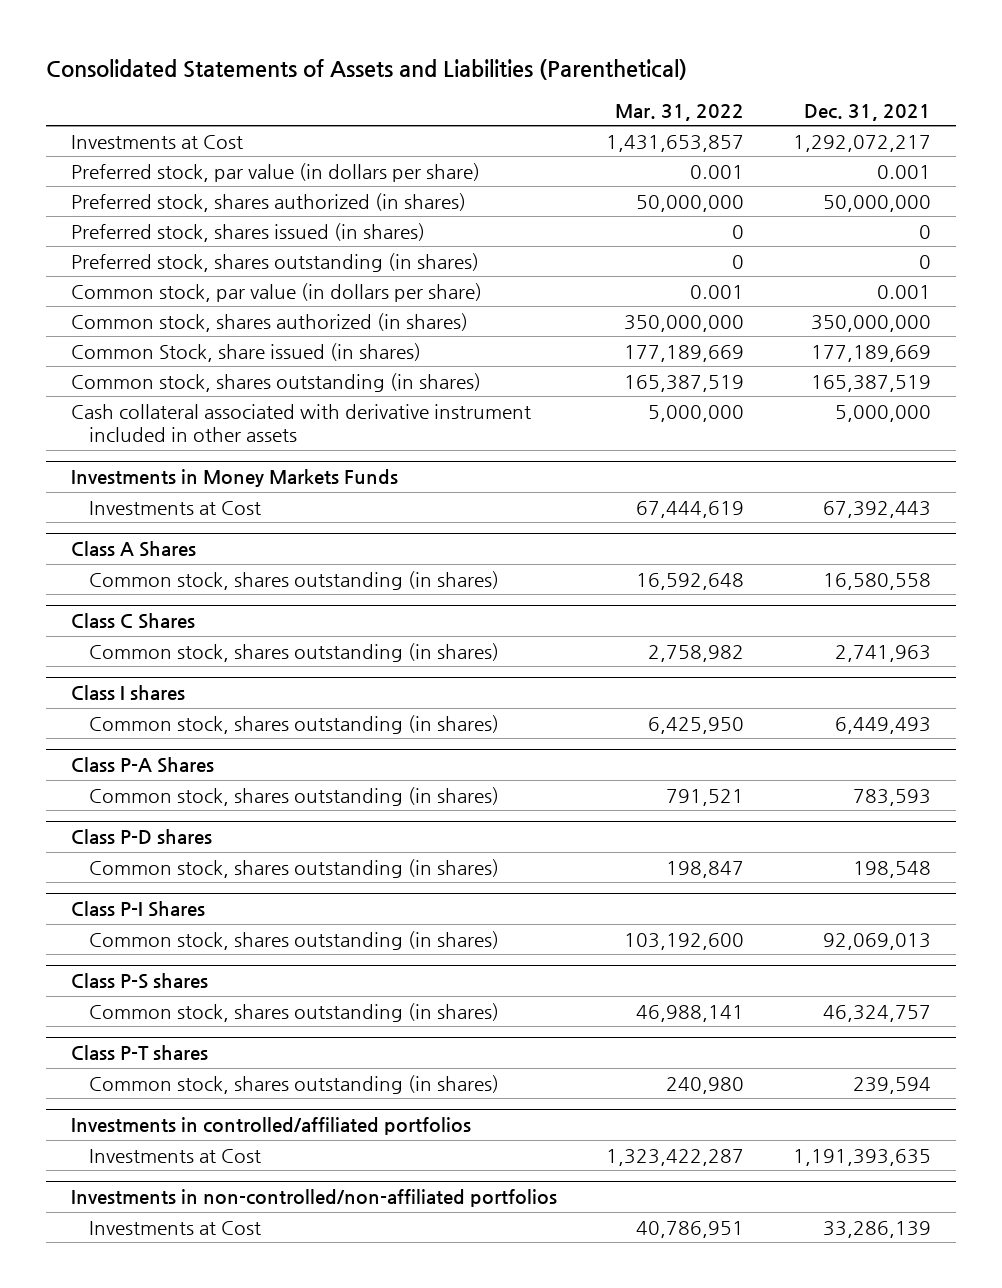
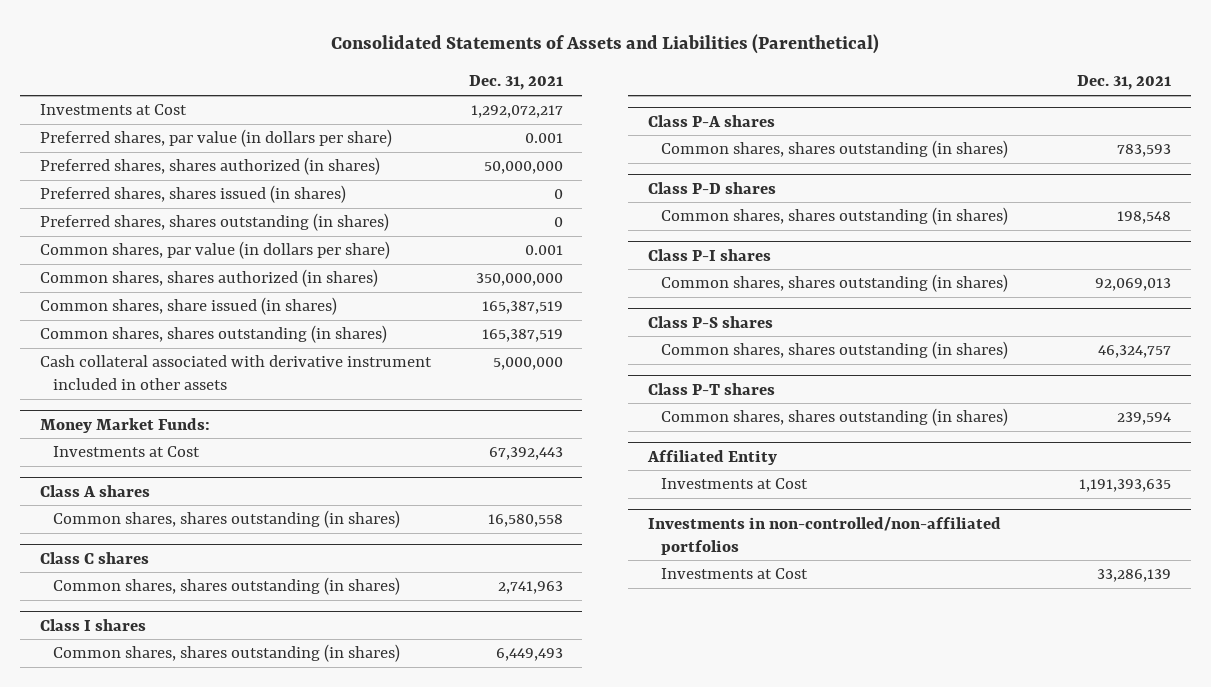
- | Mar. 31, 2022 | Dec. 31, 2021
+ | Dec. 31, 2021
- Preferred stock, par value (in dollars per share) | 0.001 | 0.001
- Preferred stock, shares authorized (in shares) | 50,000,000 | 50,000,000
- Preferred stock, shares issued (in shares) | 0 | 0
- Preferred stock, shares outstanding (in shares) | 0 | 0
- Common stock, par value (in dollars per share) | 0.001 | 0.001
- Common stock, shares authorized (in shares) | 350,000,000 | 350,000,000
- Common Stock, share issued (in shares) | 177,189,669 | 177,189,669
- Common stock, shares outstanding (in shares) | 165,387,519 | 165,387,519
+ Preferred shares, par value (in dollars per share) | 0.001
+ Preferred shares, shares authorized (in shares) | 50,000,000
+ Preferred shares, shares issued (in shares) | 0
+ Preferred shares, shares outstanding (in shares) | 0
+ Common shares, par value (in dollars per share) | 0.001
+ Common shares, shares authorized (in shares) | 350,000,000
+ Common shares, share issued (in shares) | 165,387,519
+ Common shares, shares outstanding (in shares) | 165,387,519
- Investments in Money Markets Funds
+ Money Market Funds:
- Class A Shares
- Common stock, shares outstanding (in shares) | 16,592,648 | 16,580,558
- Class C Shares
- Common stock, shares outstanding (in shares) | 2,758,982 | 2,741,963
+ Class A shares
+ Common shares, shares outstanding (in shares) | 16,580,558
+ Class C shares
+ Common shares, shares outstanding (in shares) | 2,741,963
@ Class I shares
- Common stock, shares outstanding (in shares) | 6,425,950 | 6,449,493
- Class P-A Shares
- Common stock, shares outstanding (in shares) | 791,521 | 783,593
@ Class I shares
+ Common shares, shares outstanding (in shares) | 6,449,493
+ Class P-A shares
+ Common shares, shares outstanding (in shares) | 783,593
@ Class P-D shares
- Common stock, shares outstanding (in shares) | 198,847 | 198,548
- Class P-I Shares
- Common stock, shares outstanding (in shares) | 103,192,600 | 92,069,013
@ Class P-D shares
+ Common shares, shares outstanding (in shares) | 198,548
+ Class P-I shares
+ Common shares, shares outstanding (in shares) | 92,069,013
@ Class P-S shares
- Common stock, shares outstanding (in shares) | 46,988,141 | 46,324,757
+ Common shares, shares outstanding (in shares) | 46,324,757
@ Class P-T shares
- Common stock, shares outstanding (in shares) | 240,980 | 239,594
- Investments in controlled/affiliated portfolios
@ Class P-T shares
+ Common shares, shares outstanding (in shares) | 239,594
+ Affiliated Entity

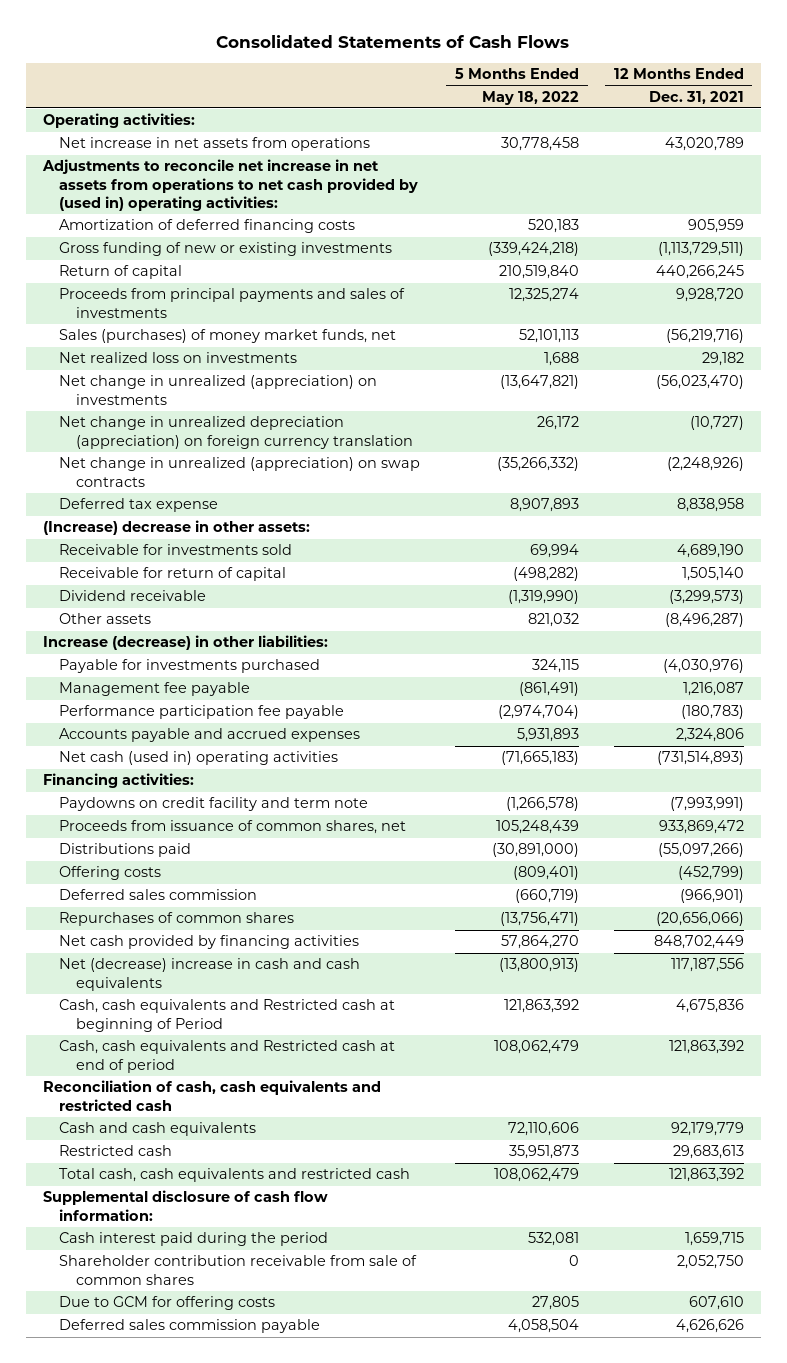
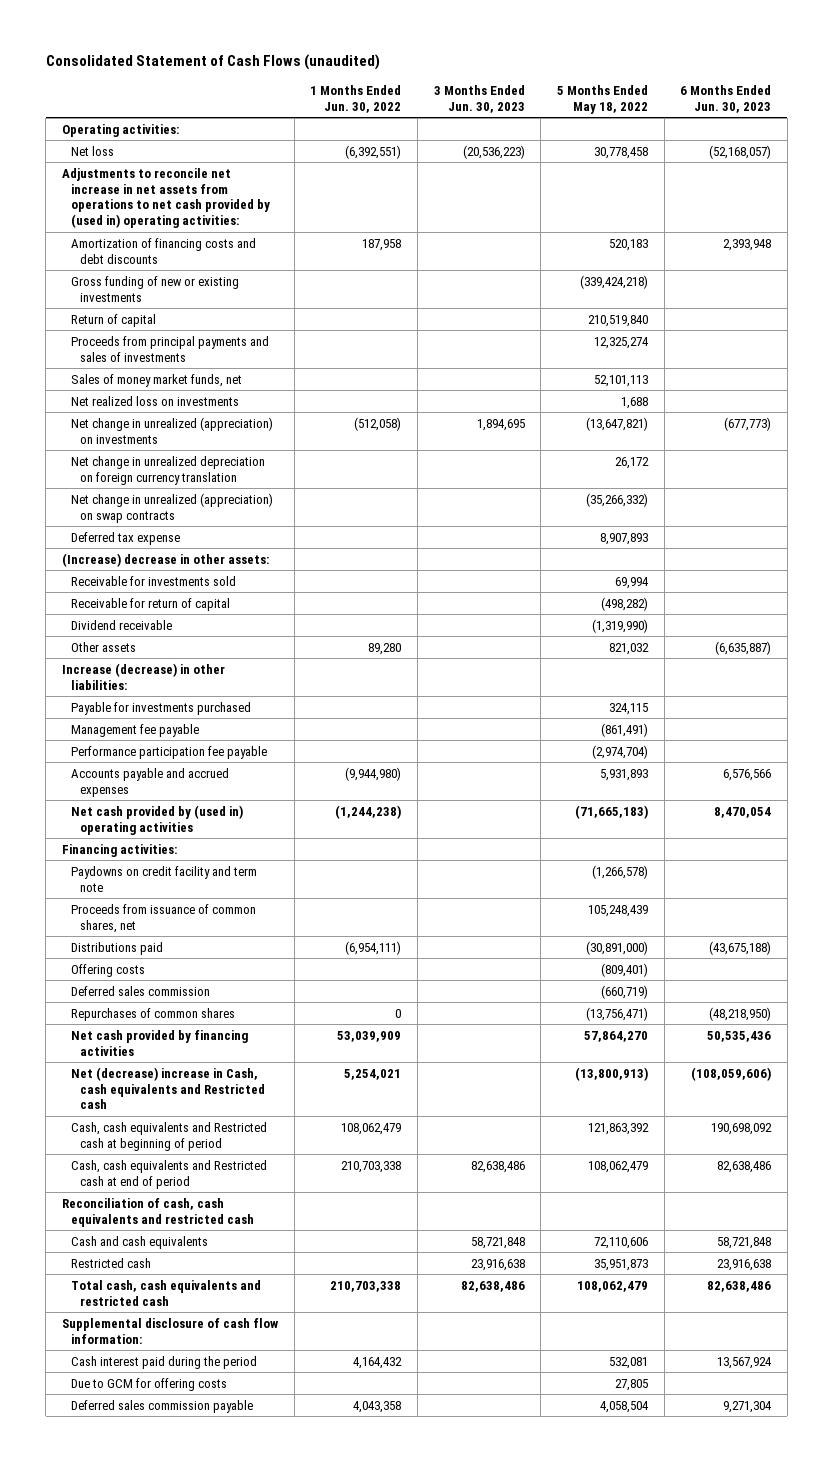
- Consolidated Statements of Cash Flows
+ Consolidated Statement of Cash Flows (unaudited)
- | 5 Months Ended May 18, 2022 | 12 Months Ended Dec. 31, 2021
+ | 1 Months Ended Jun. 30, 2022 | 3 Months Ended Jun. 30, 2023 | 5 Months Ended May 18, 2022 | 6 Months Ended Jun. 30, 2023
- Net increase in net assets from operations | 30,778,458 | 43,020,789
+ Net loss | (6,392,551) | (20,536,223) | 30,778,458 | (52,168,057)
- Amortization of deferred financing costs | 520,183 | 905,959
+ Amortization of financing costs and debt discounts | 187,958 | | 520,183 | 2,393,948
- Sales (purchases) of money market funds, net | 52,101,113 | (56,219,716)
+ Sales of money market funds, net | | | 52,101,113 |
- Net change in unrealized depreciation (appreciation) on foreign currency translation | 26,172 | (10,727)
+ Net change in unrealized depreciation on foreign currency translation | | | 26,172 |
- Net cash (used in) operating activities | (71,665,183) | (731,514,893)
+ Net cash provided by (used in) operating activities | (1,244,238) | | (71,665,183) | 8,470,054
- Net (decrease) increase in cash and cash equivalents | (13,800,913) | 117,187,556
- Cash, cash equivalents and Restricted cash at beginning of Period | 121,863,392 | 4,675,836
+ Net (decrease) increase in Cash, cash equivalents and Restricted cash | 5,254,021 | | (13,800,913) | (108,059,606)
+ Cash, cash equivalents and Restricted cash at beginning of period | 108,062,479 | | 121,863,392 | 190,698,092
- Shareholder contribution receivable from sale of common shares | 0 | 2,052,750

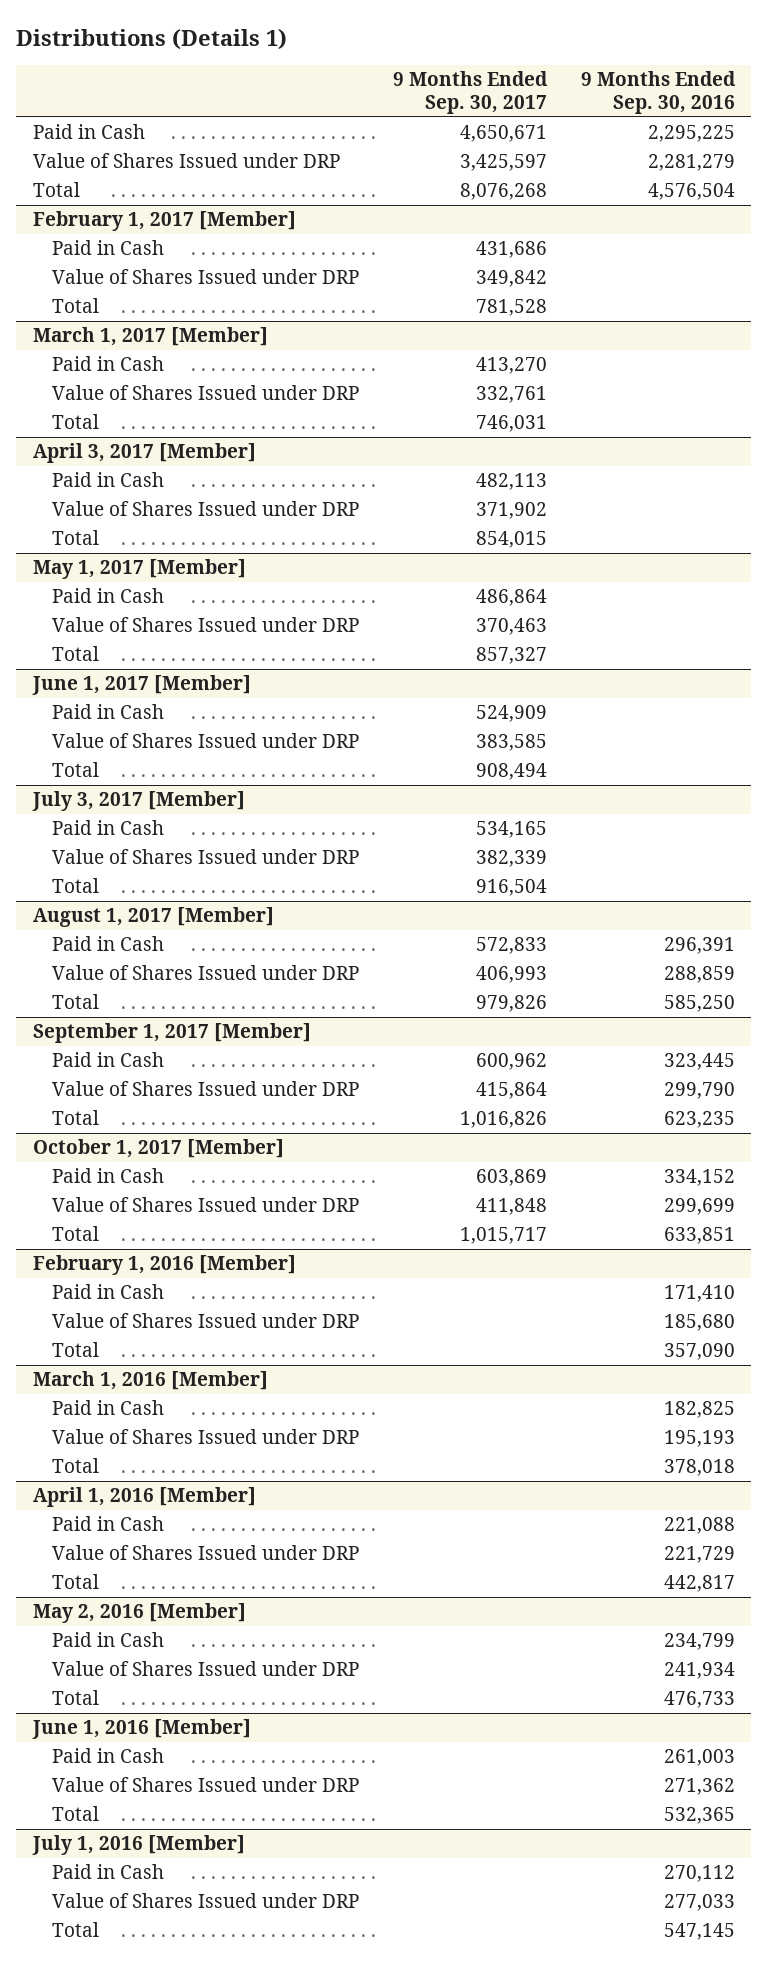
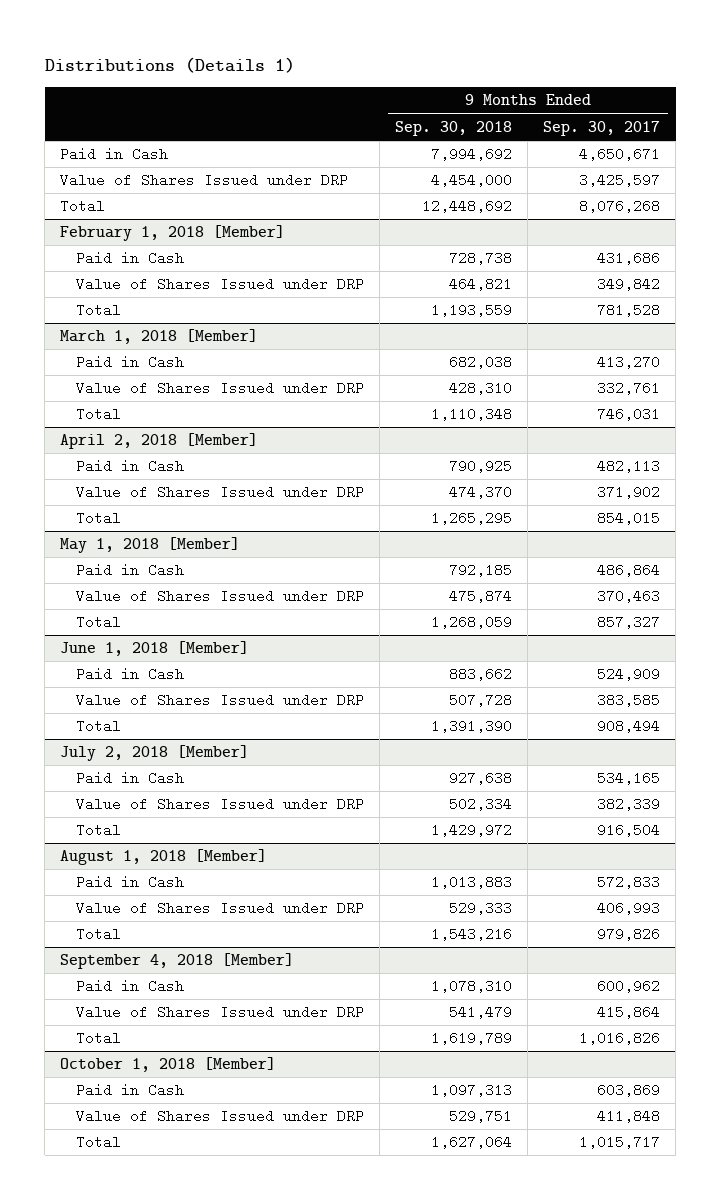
- | 9 Months Ended Sep. 30, 2017 | 9 Months Ended Sep. 30, 2016
+ | 9 Months Ended Sep. 30, 2018 | 9 Months Ended Sep. 30, 2017
- February 1, 2017 [Member]
+ February 1, 2018 [Member]
- March 1, 2017 [Member]
+ March 1, 2018 [Member]
- April 3, 2017 [Member]
+ April 2, 2018 [Member]
- May 1, 2017 [Member]
+ May 1, 2018 [Member]
- June 1, 2017 [Member]
+ June 1, 2018 [Member]
- July 3, 2017 [Member]
+ July 2, 2018 [Member]
- August 1, 2017 [Member]
+ August 1, 2018 [Member]
- September 1, 2017 [Member]
+ September 4, 2018 [Member]
- October 1, 2017 [Member]
+ October 1, 2018 [Member]
- February 1, 2016 [Member]
- Paid in Cash | | 171,410
- Value of Shares Issued under DRP | | 185,680
- Total | | 357,090
- March 1, 2016 [Member]
- Paid in Cash | | 182,825
- Value of Shares Issued under DRP | | 195,193
- Total | | 378,018
- April 1, 2016 [Member]
- Paid in Cash | | 221,088
- Value of Shares Issued under DRP | | 221,729
- Total | | 442,817
- May 2, 2016 [Member]
- Paid in Cash | | 234,799
- Value of Shares Issued under DRP | | 241,934
- Total | | 476,733
- June 1, 2016 [Member]
- Paid in Cash | | 261,003
- Value of Shares Issued under DRP | | 271,362
- Total | | 532,365
- July 1, 2016 [Member]
- Paid in Cash | | 270,112
- Value of Shares Issued under DRP | | 277,033
- Total | | 547,145

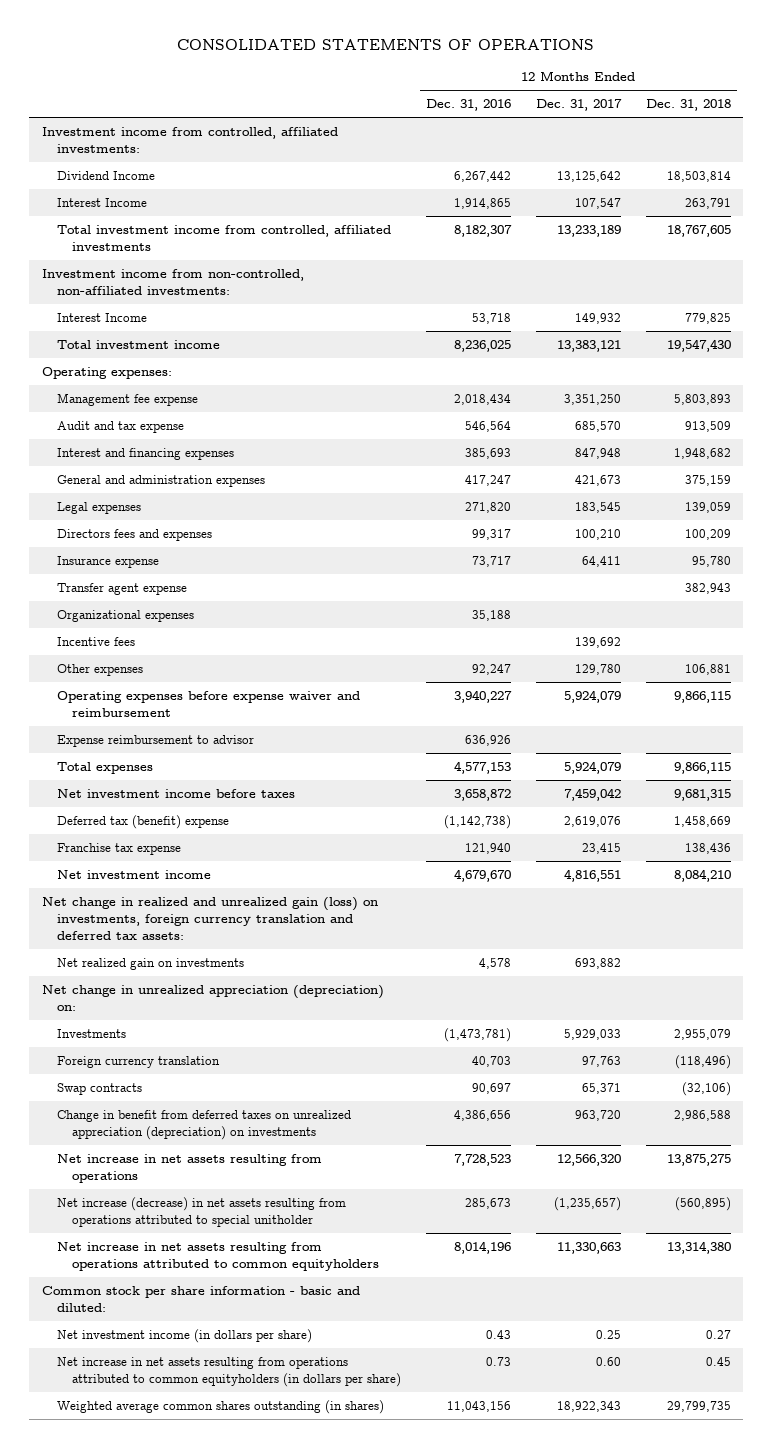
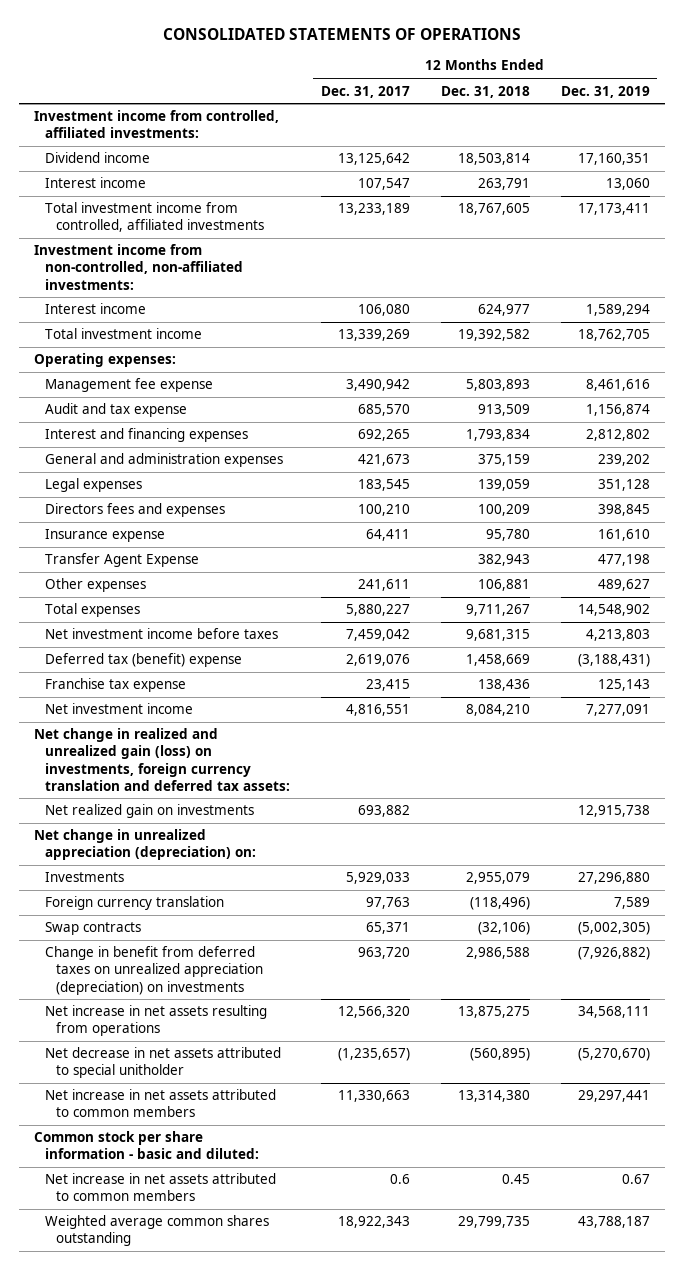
- | 12 Months Ended Dec. 31, 2016 | 12 Months Ended Dec. 31, 2017 | 12 Months Ended Dec. 31, 2018
+ | 12 Months Ended Dec. 31, 2017 | 12 Months Ended Dec. 31, 2018 | 12 Months Ended Dec. 31, 2019
- Dividend Income | 6,267,442 | 13,125,642 | 18,503,814
- Interest Income | 1,914,865 | 107,547 | 263,791
+ Dividend income | 13,125,642 | 18,503,814 | 17,160,351
+ Interest income | 107,547 | 263,791 | 13,060
- Interest Income | 53,718 | 149,932 | 779,825
- Total investment income | 8,236,025 | 13,383,121 | 19,547,430
+ Interest income | 106,080 | 624,977 | 1,589,294
+ Total investment income | 13,339,269 | 19,392,582 | 18,762,705
- Management fee expense | 2,018,434 | 3,351,250 | 5,803,893
+ Management fee expense | 3,490,942 | 5,803,893 | 8,461,616
- Interest and financing expenses | 385,693 | 847,948 | 1,948,682
+ Interest and financing expenses | 692,265 | 1,793,834 | 2,812,802
- Transfer agent expense | | | 382,943
- Organizational expenses | 35,188 | |
- Incentive fees | | 139,692 |
- Other expenses | 92,247 | 129,780 | 106,881
- Operating expenses before expense waiver and reimbursement | 3,940,227 | 5,924,079 | 9,866,115
- Expense reimbursement to advisor | 636,926 | |
- Total expenses | 4,577,153 | 5,924,079 | 9,866,115
+ Transfer Agent Expense | | 382,943 | 477,198
+ Other expenses | 241,611 | 106,881 | 489,627
+ Total expenses | 5,880,227 | 9,711,267 | 14,548,902
- Net increase (decrease) in net assets resulting from operations attributed to special unitholder | 285,673 | (1,235,657) | (560,895)
- Net increase in net assets resulting from operations attributed to common equityholders | 8,014,196 | 11,330,663 | 13,314,380
+ Net decrease in net assets attributed to special unitholder | (1,235,657) | (560,895) | (5,270,670)
+ Net increase in net assets attributed to common members | 11,330,663 | 13,314,380 | 29,297,441
- Net investment income (in dollars per share) | 0.43 | 0.25 | 0.27
- Net increase in net assets resulting from operations attributed to common equityholders (in dollars per share) | 0.73 | 0.60 | 0.45
- Weighted average common shares outstanding (in shares) | 11,043,156 | 18,922,343 | 29,799,735
+ Net increase in net assets attributed to common members | 0.6 | 0.45 | 0.67
+ Weighted average common shares outstanding | 18,922,343 | 29,799,735 | 43,788,187

